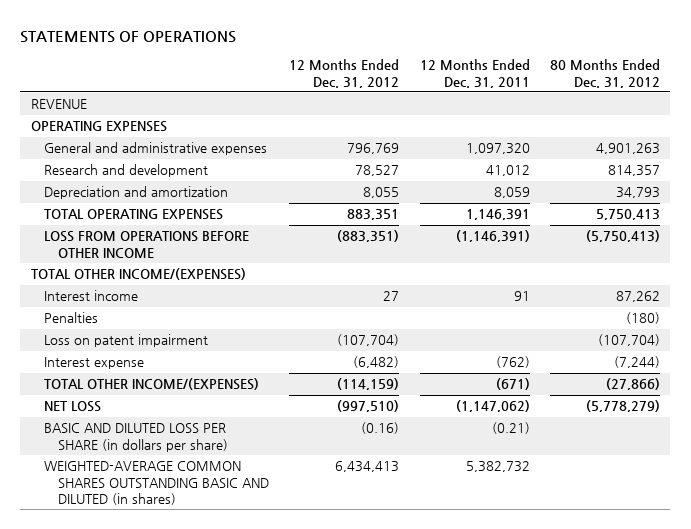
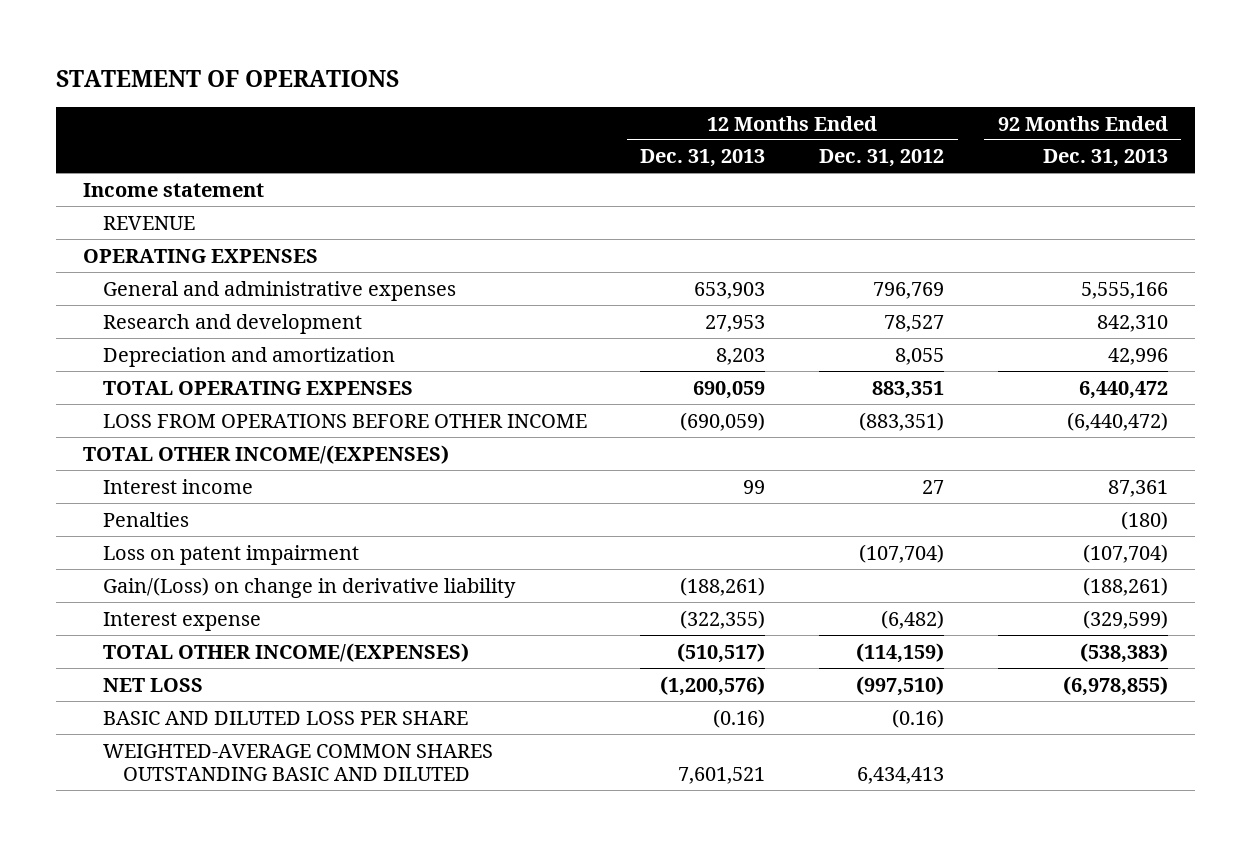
- STATEMENTS OF OPERATIONS
+ STATEMENT OF OPERATIONS
- | 12 Months Ended Dec. 31, 2012 | 12 Months Ended Dec. 31, 2011 | 80 Months Ended Dec. 31, 2012
+ | 12 Months Ended Dec. 31, 2013 | 12 Months Ended Dec. 31, 2012 | 92 Months Ended Dec. 31, 2013
+ Income statement
+ Gain/(Loss) on change in derivative liability | (188,261) | | (188,261)
- BASIC AND DILUTED LOSS PER SHARE (in dollars per share) | (0.16) | (0.21) |
- WEIGHTED-AVERAGE COMMON SHARES OUTSTANDING BASIC AND DILUTED (in shares) | 6,434,413 | 5,382,732 |
+ BASIC AND DILUTED LOSS PER SHARE | (0.16) | (0.16) |
+ WEIGHTED-AVERAGE COMMON SHARES OUTSTANDING BASIC AND DILUTED | 7,601,521 | 6,434,413 |

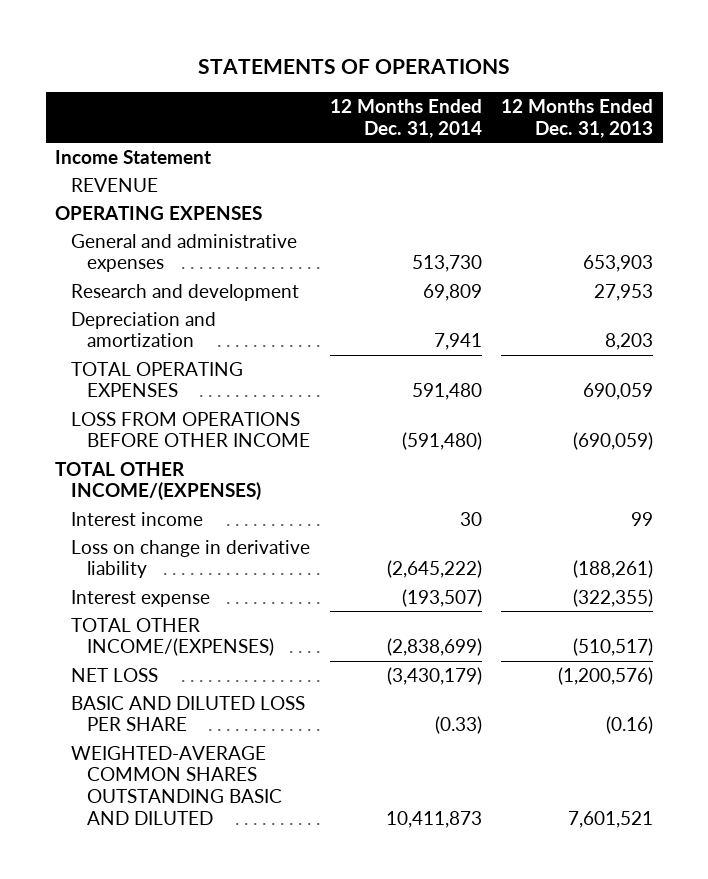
- STATEMENT OF OPERATIONS
+ STATEMENTS OF OPERATIONS
- | 12 Months Ended Dec. 31, 2013 | 12 Months Ended Dec. 31, 2012 | 92 Months Ended Dec. 31, 2013
+ | 12 Months Ended Dec. 31, 2014 | 12 Months Ended Dec. 31, 2013
- Income statement
+ Income Statement
- Penalties | | | (180)
- Loss on patent impairment | | (107,704) | (107,704)
- Gain/(Loss) on change in derivative liability | (188,261) | | (188,261)
+ Loss on change in derivative liability | (2,645,222) | (188,261)

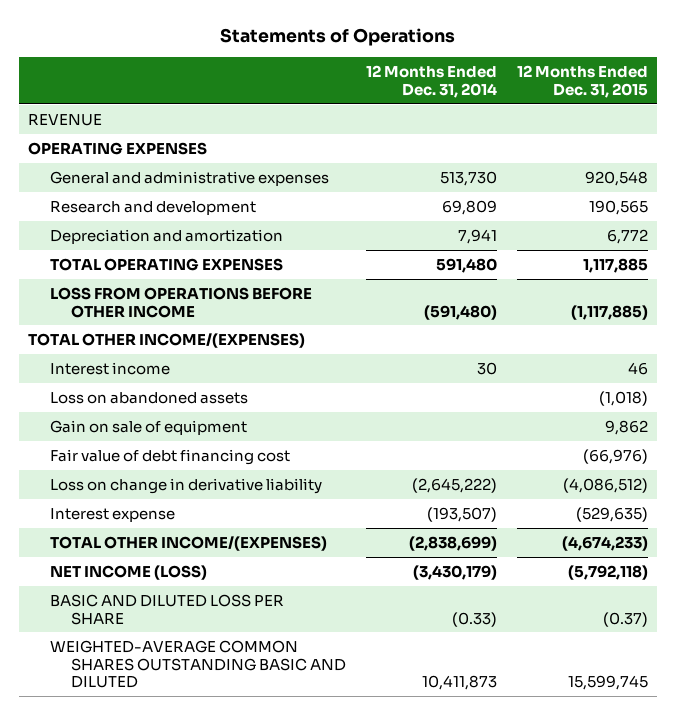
- STATEMENTS OF OPERATIONS
+ Statements of Operations
- | 12 Months Ended Dec. 31, 2014 | 12 Months Ended Dec. 31, 2013
+ | 12 Months Ended Dec. 31, 2014 | 12 Months Ended Dec. 31, 2015
- Income Statement
+ Loss on abandoned assets | | (1,018)
+ Gain on sale of equipment | | 9,862
+ Fair value of debt financing cost | | (66,976)
- NET LOSS | (3,430,179) | (1,200,576)
+ NET INCOME (LOSS) | (3,430,179) | (5,792,118)

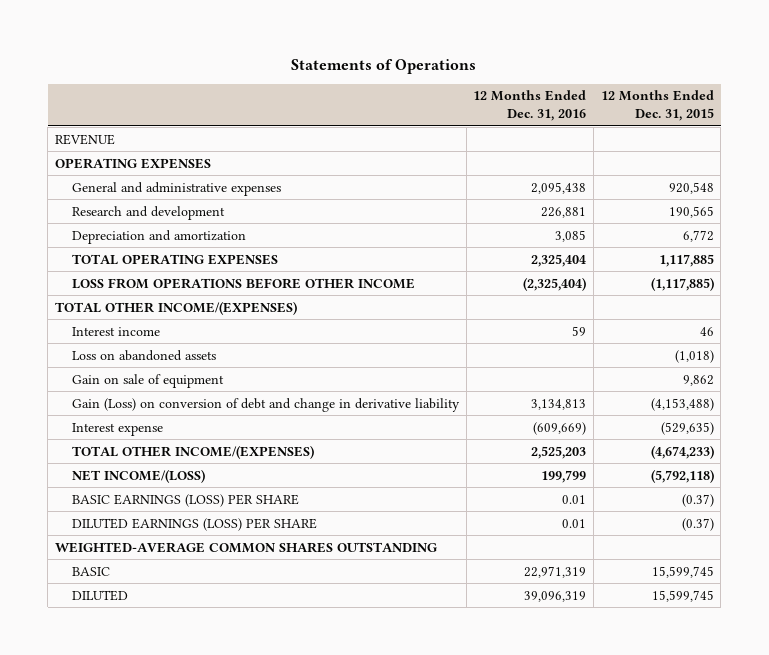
- | 12 Months Ended Dec. 31, 2014 | 12 Months Ended Dec. 31, 2015
+ | 12 Months Ended Dec. 31, 2016 | 12 Months Ended Dec. 31, 2015
- Fair value of debt financing cost | | (66,976)
- Loss on change in derivative liability | (2,645,222) | (4,086,512)
+ Gain (Loss) on conversion of debt and change in derivative liability | 3,134,813 | (4,153,488)
- NET INCOME (LOSS) | (3,430,179) | (5,792,118)
- BASIC AND DILUTED LOSS PER SHARE | (0.33) | (0.37)
- WEIGHTED-AVERAGE COMMON SHARES OUTSTANDING BASIC AND DILUTED | 10,411,873 | 15,599,745
+ NET INCOME/(LOSS) | 199,799 | (5,792,118)
+ BASIC EARNINGS (LOSS) PER SHARE | 0.01 | (0.37)
+ DILUTED EARNINGS (LOSS) PER SHARE | 0.01 | (0.37)
+ WEIGHTED-AVERAGE COMMON SHARES OUTSTANDING
+ BASIC | 22,971,319 | 15,599,745
+ DILUTED | 39,096,319 | 15,599,745

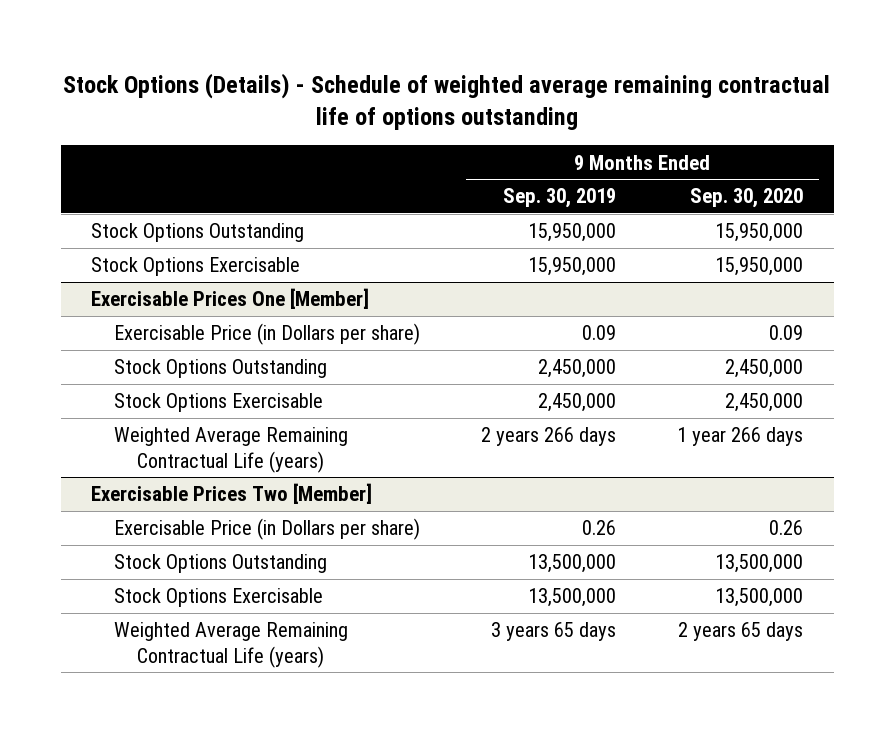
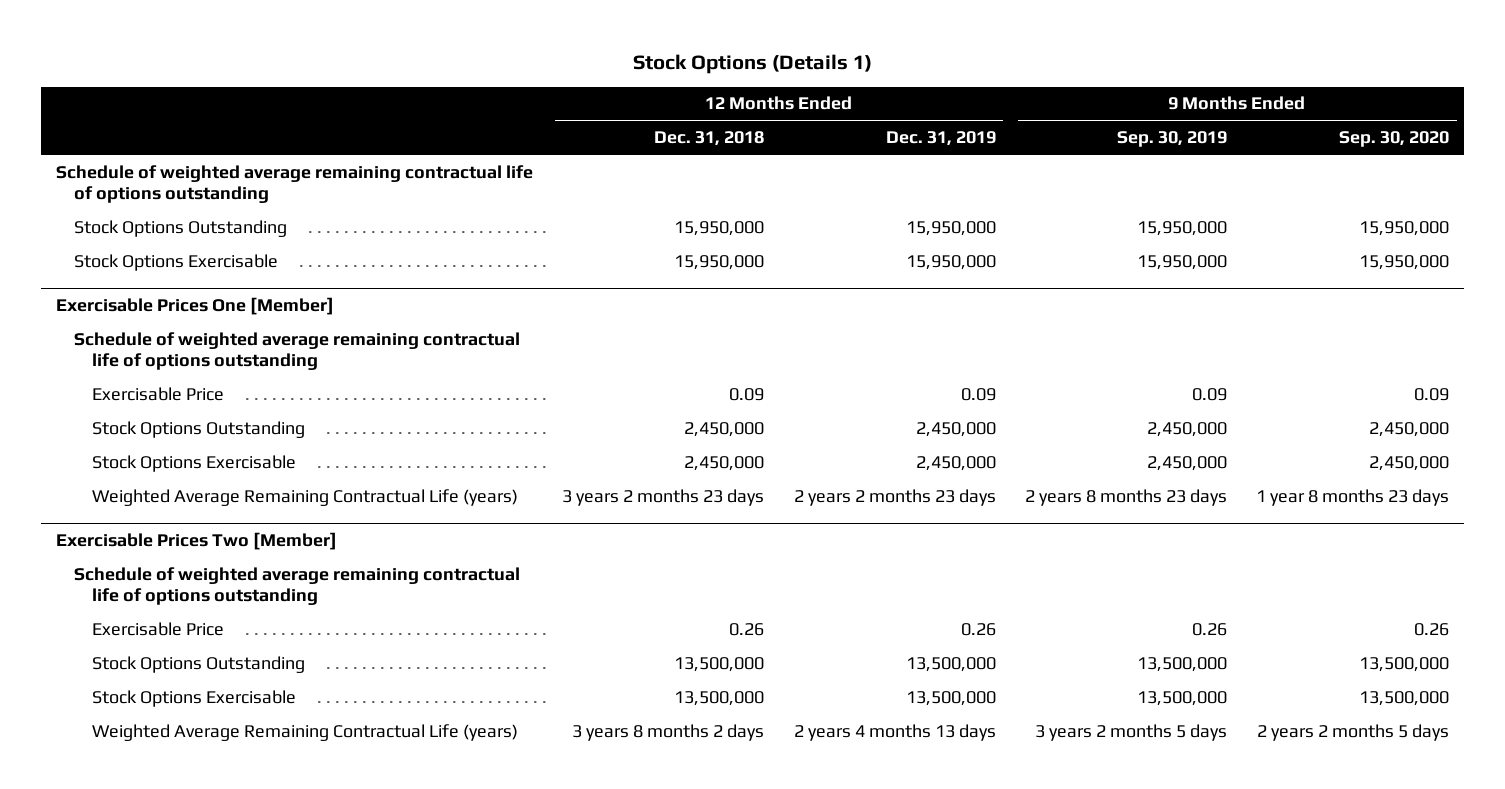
- Stock Options (Details) - Schedule of weighted average remaining contractual life of options outstanding
+ Stock Options (Details 1)
- | 9 Months Ended Sep. 30, 2019 | 9 Months Ended Sep. 30, 2020
+ | 12 Months Ended Dec. 31, 2018 | 12 Months Ended Dec. 31, 2019 | 9 Months Ended Sep. 30, 2019 | 9 Months Ended Sep. 30, 2020
+ Schedule of weighted average remaining contractual life of options outstanding
@ Exercisable Prices One [Member]
- Exercisable Price (in Dollars per share) | 0.09 | 0.09
+ Schedule of weighted average remaining contractual life of options outstanding
+ Exercisable Price | 0.09 | 0.09 | 0.09 | 0.09
- Weighted Average Remaining Contractual Life (years) | 2 years 266 days | 1 year 266 days
+ Weighted Average Remaining Contractual Life (years) | 3 years 2 months 23 days | 2 years 2 months 23 days | 2 years 8 months 23 days | 1 year 8 months 23 days
@ Exercisable Prices Two [Member]
- Exercisable Price (in Dollars per share) | 0.26 | 0.26
+ Schedule of weighted average remaining contractual life of options outstanding
+ Exercisable Price | 0.26 | 0.26 | 0.26 | 0.26
- Weighted Average Remaining Contractual Life (years) | 3 years 65 days | 2 years 65 days
+ Weighted Average Remaining Contractual Life (years) | 3 years 8 months 2 days | 2 years 4 months 13 days | 3 years 2 months 5 days | 2 years 2 months 5 days

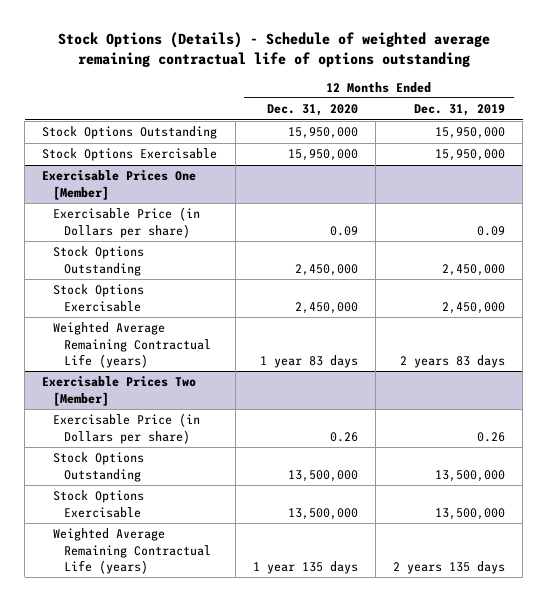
- Stock Options (Details 1)
+ Stock Options (Details) - Schedule of weighted average remaining contractual life of options outstanding
- | 12 Months Ended Dec. 31, 2018 | 12 Months Ended Dec. 31, 2019 | 9 Months Ended Sep. 30, 2019 | 9 Months Ended Sep. 30, 2020
+ | 12 Months Ended Dec. 31, 2020 | 12 Months Ended Dec. 31, 2019
- Schedule of weighted average remaining contractual life of options outstanding
@ Exercisable Prices One [Member]
- Schedule of weighted average remaining contractual life of options outstanding
- Exercisable Price | 0.09 | 0.09 | 0.09 | 0.09
+ Exercisable Price (in Dollars per share) | 0.09 | 0.09
- Weighted Average Remaining Contractual Life (years) | 3 years 2 months 23 days | 2 years 2 months 23 days | 2 years 8 months 23 days | 1 year 8 months 23 days
+ Weighted Average Remaining Contractual Life (years) | 1 year 83 days | 2 years 83 days
@ Exercisable Prices Two [Member]
- Schedule of weighted average remaining contractual life of options outstanding
- Exercisable Price | 0.26 | 0.26 | 0.26 | 0.26
+ Exercisable Price (in Dollars per share) | 0.26 | 0.26
- Weighted Average Remaining Contractual Life (years) | 3 years 8 months 2 days | 2 years 4 months 13 days | 3 years 2 months 5 days | 2 years 2 months 5 days
+ Weighted Average Remaining Contractual Life (years) | 1 year 135 days | 2 years 135 days

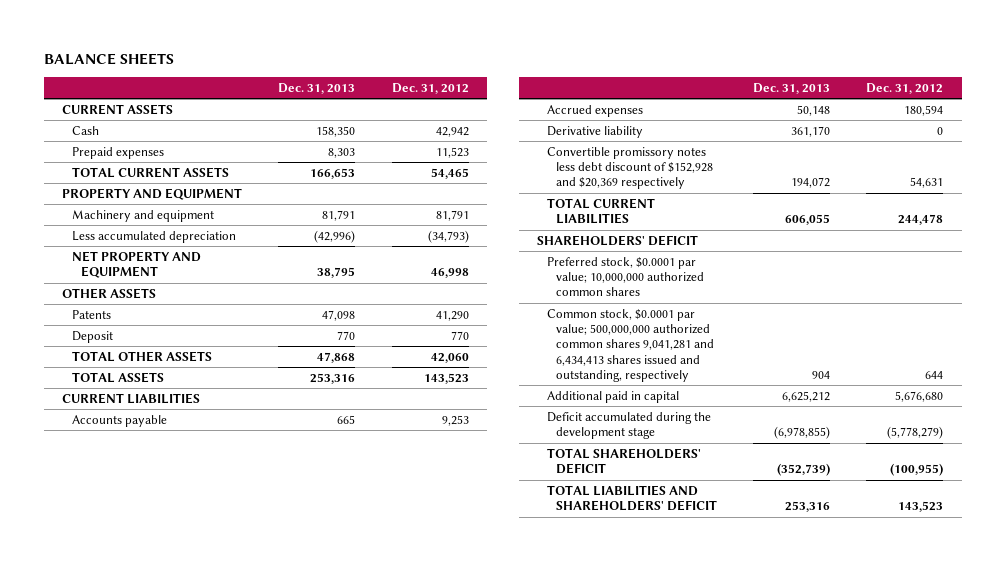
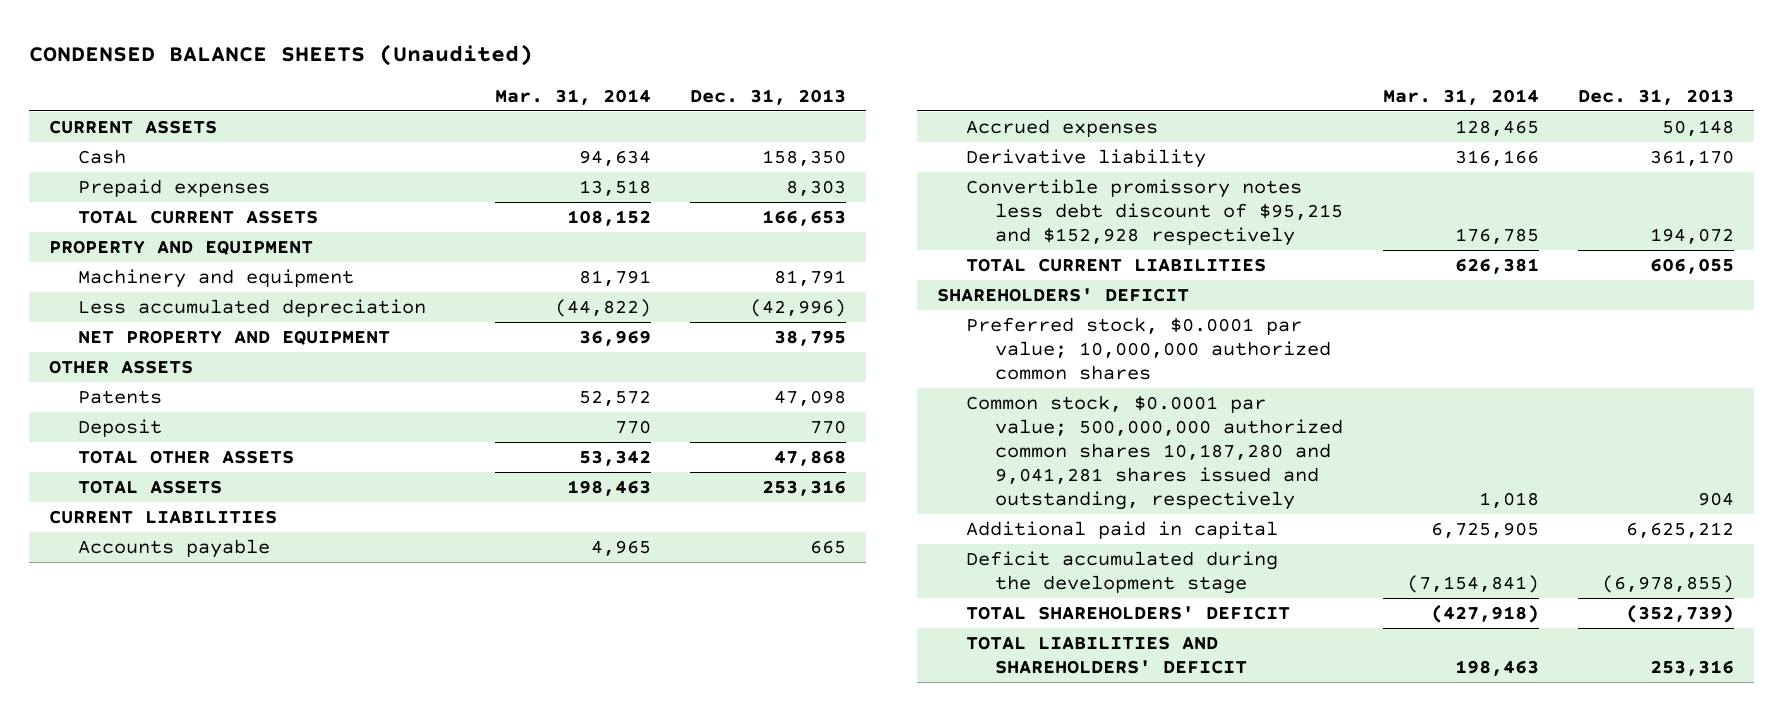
- BALANCE SHEETS
+ CONDENSED BALANCE SHEETS (Unaudited)
- | Dec. 31, 2013 | Dec. 31, 2012
+ | Mar. 31, 2014 | Dec. 31, 2013
- Convertible promissory notes less debt discount of $152,928 and $20,369 respectively | 194,072 | 54,631
+ Convertible promissory notes less debt discount of $95,215 and $152,928 respectively | 176,785 | 194,072
- Common stock, $0.0001 par value; 500,000,000 authorized common shares 9,041,281 and 6,434,413 shares issued and outstanding, respectively | 904 | 644
+ Common stock, $0.0001 par value; 500,000,000 authorized common shares 10,187,280 and 9,041,281 shares issued and outstanding, respectively | 1,018 | 904

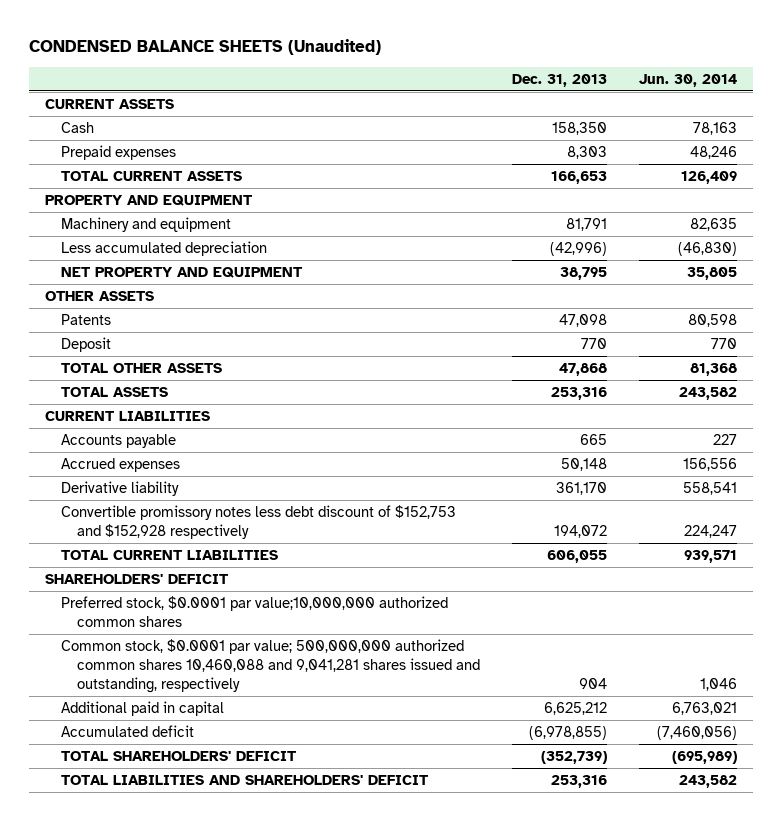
- | Mar. 31, 2014 | Dec. 31, 2013
+ | Dec. 31, 2013 | Jun. 30, 2014
- Convertible promissory notes less debt discount of $95,215 and $152,928 respectively | 176,785 | 194,072
+ Convertible promissory notes less debt discount of $152,753 and $152,928 respectively | 194,072 | 224,247
- Preferred stock, $0.0001 par value; 10,000,000 authorized common shares
- Common stock, $0.0001 par value; 500,000,000 authorized common shares 10,187,280 and 9,041,281 shares issued and outstanding, respectively | 1,018 | 904
+ Preferred stock, $0.0001 par value;10,000,000 authorized common shares
+ Common stock, $0.0001 par value; 500,000,000 authorized common shares 10,460,088 and 9,041,281 shares issued and outstanding, respectively | 904 | 1,046
- Deficit accumulated during the development stage | (7,154,841) | (6,978,855)
+ Accumulated deficit | (6,978,855) | (7,460,056)

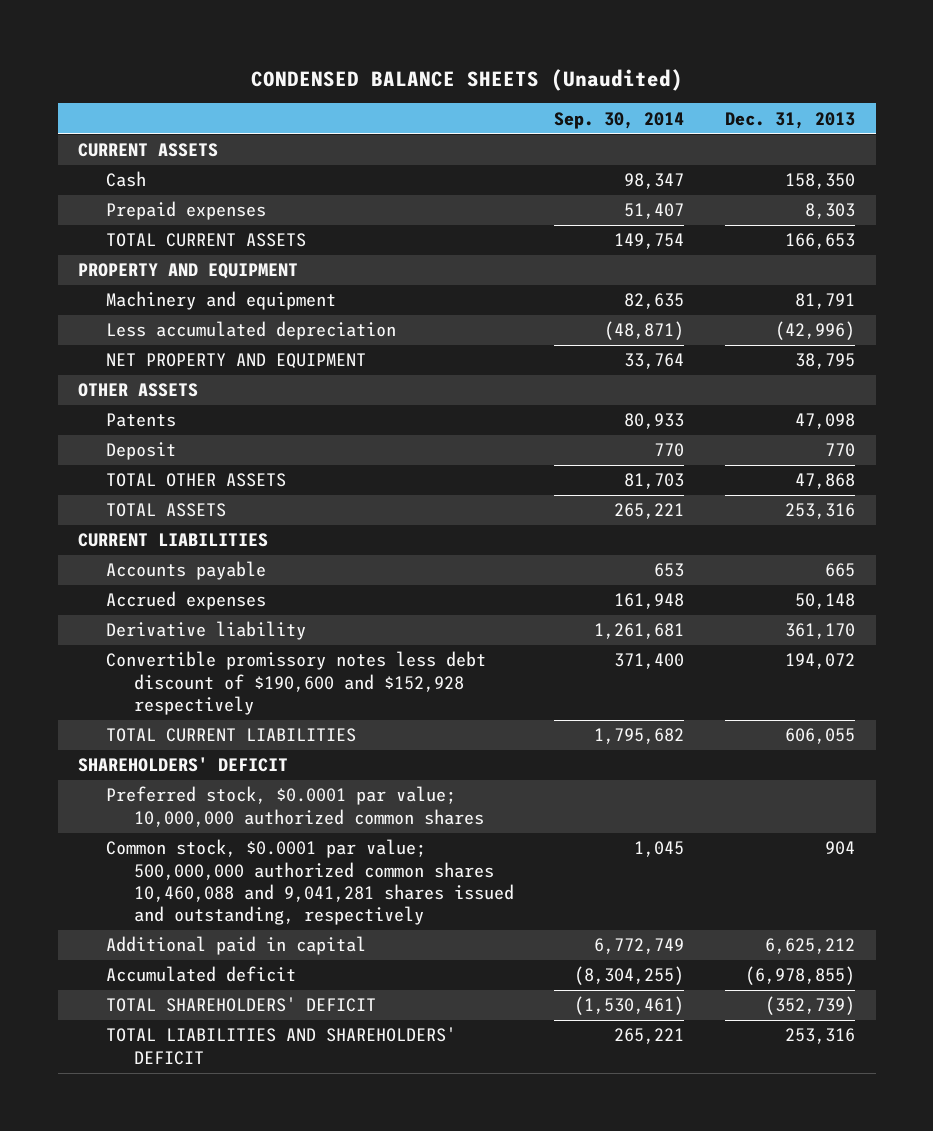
- | Dec. 31, 2013 | Jun. 30, 2014
+ | Sep. 30, 2014 | Dec. 31, 2013
- Convertible promissory notes less debt discount of $152,753 and $152,928 respectively | 194,072 | 224,247
+ Convertible promissory notes less debt discount of $190,600 and $152,928 respectively | 371,400 | 194,072
- Preferred stock, $0.0001 par value;10,000,000 authorized common shares
+ Preferred stock, $0.0001 par value; 10,000,000 authorized common shares

